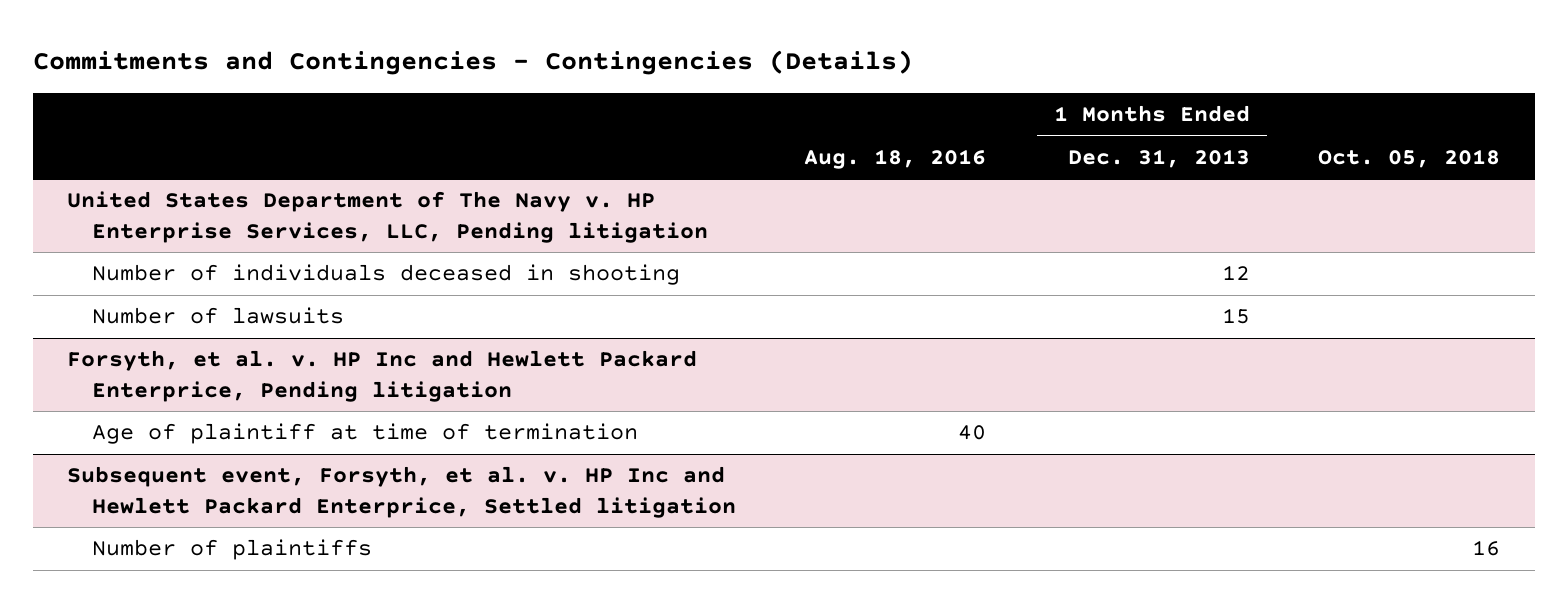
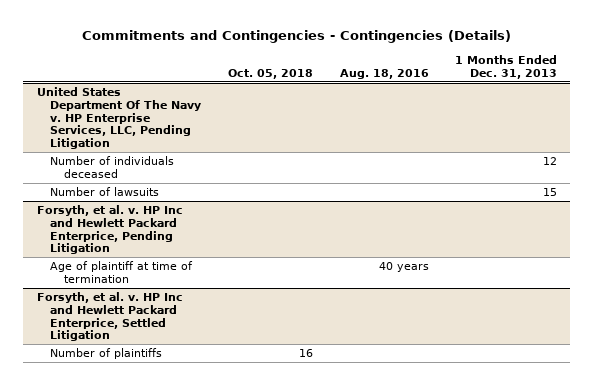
- | Aug. 18, 2016 | 1 Months Ended Dec. 31, 2013 | Oct. 05, 2018
+ | Oct. 05, 2018 | Aug. 18, 2016 | 1 Months Ended Dec. 31, 2013
- United States Department of The Navy v. HP Enterprise Services, LLC, Pending litigation
- Number of individuals deceased in shooting | | 12 |
+ United States Department Of The Navy v. HP Enterprise Services, LLC, Pending Litigation
+ Number of individuals deceased | | | 12
- Forsyth, et al. v. HP Inc and Hewlett Packard Enterprice, Pending litigation
- Age of plaintiff at time of termination | 40 | |
- Subsequent event, Forsyth, et al. v. HP Inc and Hewlett Packard Enterprice, Settled litigation
+ Forsyth, et al. v. HP Inc and Hewlett Packard Enterprice, Pending Litigation
+ Age of plaintiff at time of termination | | 40 years |
+ Forsyth, et al. v. HP Inc and Hewlett Packard Enterprice, Settled Litigation

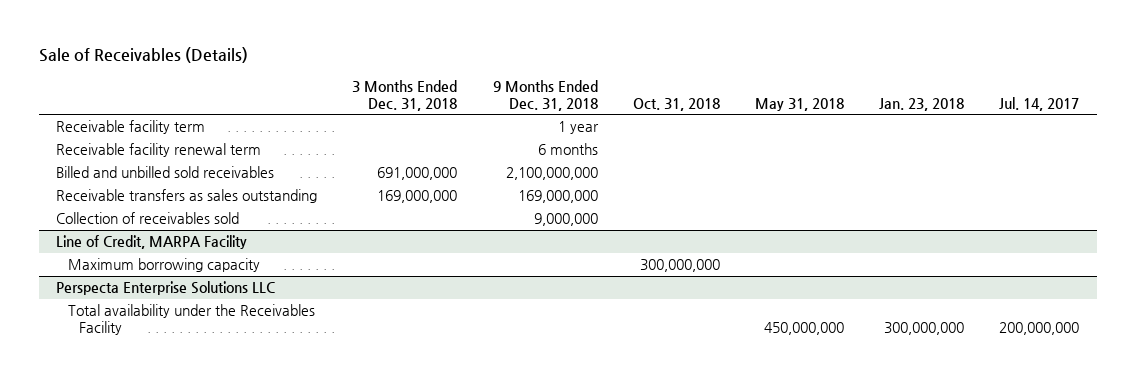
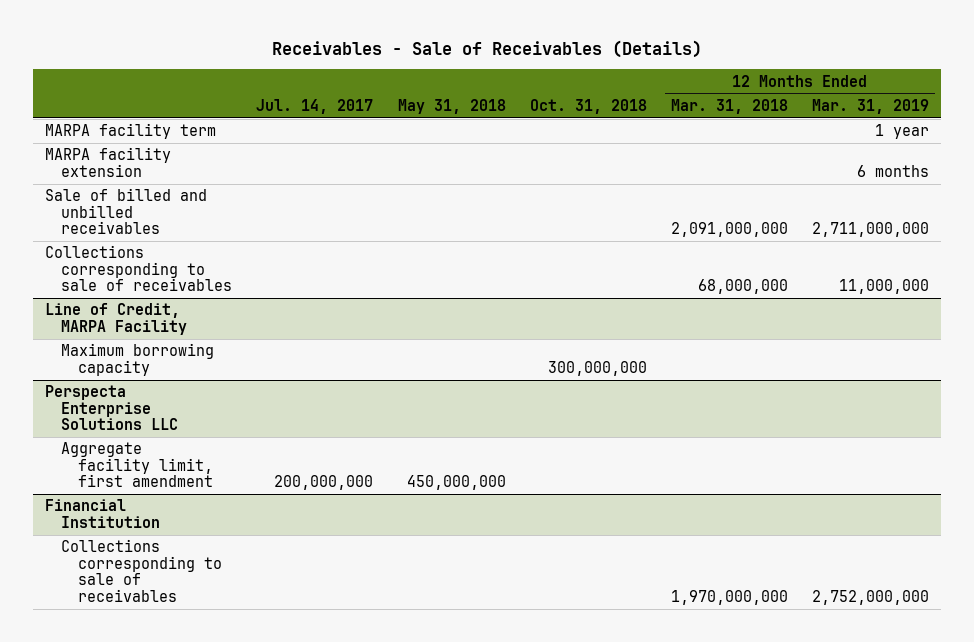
- Sale of Receivables (Details)
+ Receivables - Sale of Receivables (Details)
- | 3 Months Ended Dec. 31, 2018 | 9 Months Ended Dec. 31, 2018 | Oct. 31, 2018 | May 31, 2018 | Jan. 23, 2018 | Jul. 14, 2017
+ | Jul. 14, 2017 | May 31, 2018 | Oct. 31, 2018 | 12 Months Ended Mar. 31, 2018 | 12 Months Ended Mar. 31, 2019
- Receivable facility term | | 1 year | | | |
- Receivable facility renewal term | | 6 months | | | |
- Billed and unbilled sold receivables | 691,000,000 | 2,100,000,000 | | | |
- Receivable transfers as sales outstanding | 169,000,000 | 169,000,000 | | | |
- Collection of receivables sold | | 9,000,000 | | | |
+ MARPA facility term | | | | | 1 year
+ MARPA facility extension | | | | | 6 months
+ Sale of billed and unbilled receivables | | | | 2,091,000,000 | 2,711,000,000
+ Collections corresponding to sale of receivables | | | | 68,000,000 | 11,000,000
@ Perspecta Enterprise Solutions LLC
- Total availability under the Receivables Facility | | | | 450,000,000 | 300,000,000 | 200,000,000
+ Aggregate facility limit, first amendment | 200,000,000 | 450,000,000 | | |
+ Financial Institution
+ Collections corresponding to sale of receivables | | | | 1,970,000,000 | 2,752,000,000

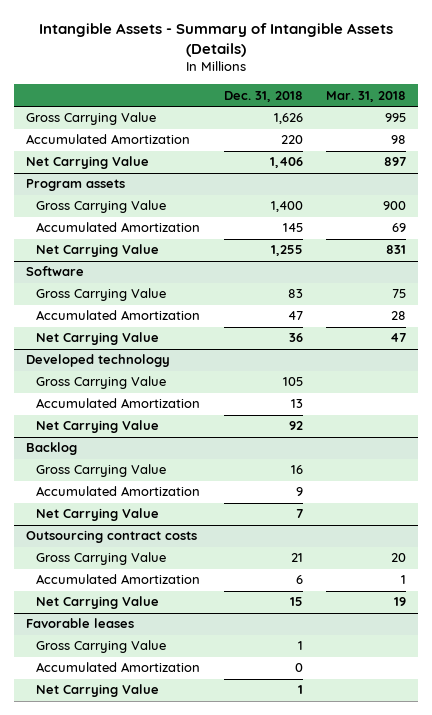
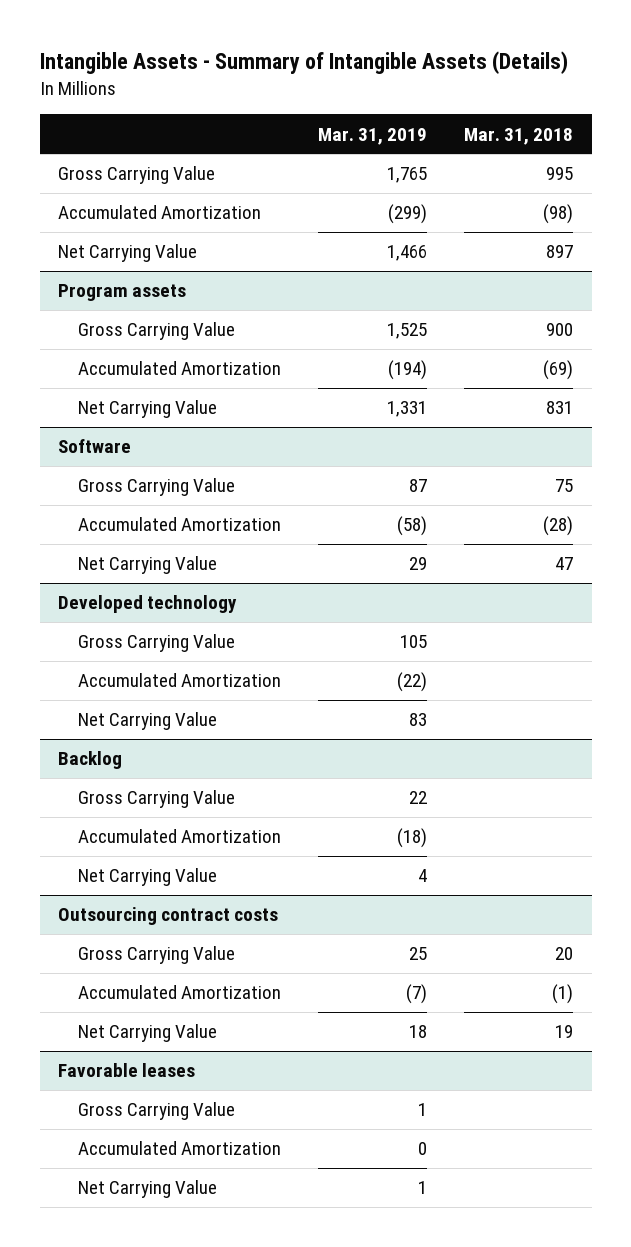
- | Dec. 31, 2018 | Mar. 31, 2018
+ | Mar. 31, 2019 | Mar. 31, 2018
- Accumulated Amortization | 220 | 98
+ Accumulated Amortization | (299) | (98)
@ Program assets
- Accumulated Amortization | 145 | 69
+ Accumulated Amortization | (194) | (69)
@ Software
- Accumulated Amortization | 47 | 28
+ Accumulated Amortization | (58) | (28)
@ Outsourcing contract costs
- Accumulated Amortization | 6 | 1
+ Accumulated Amortization | (7) | (1)

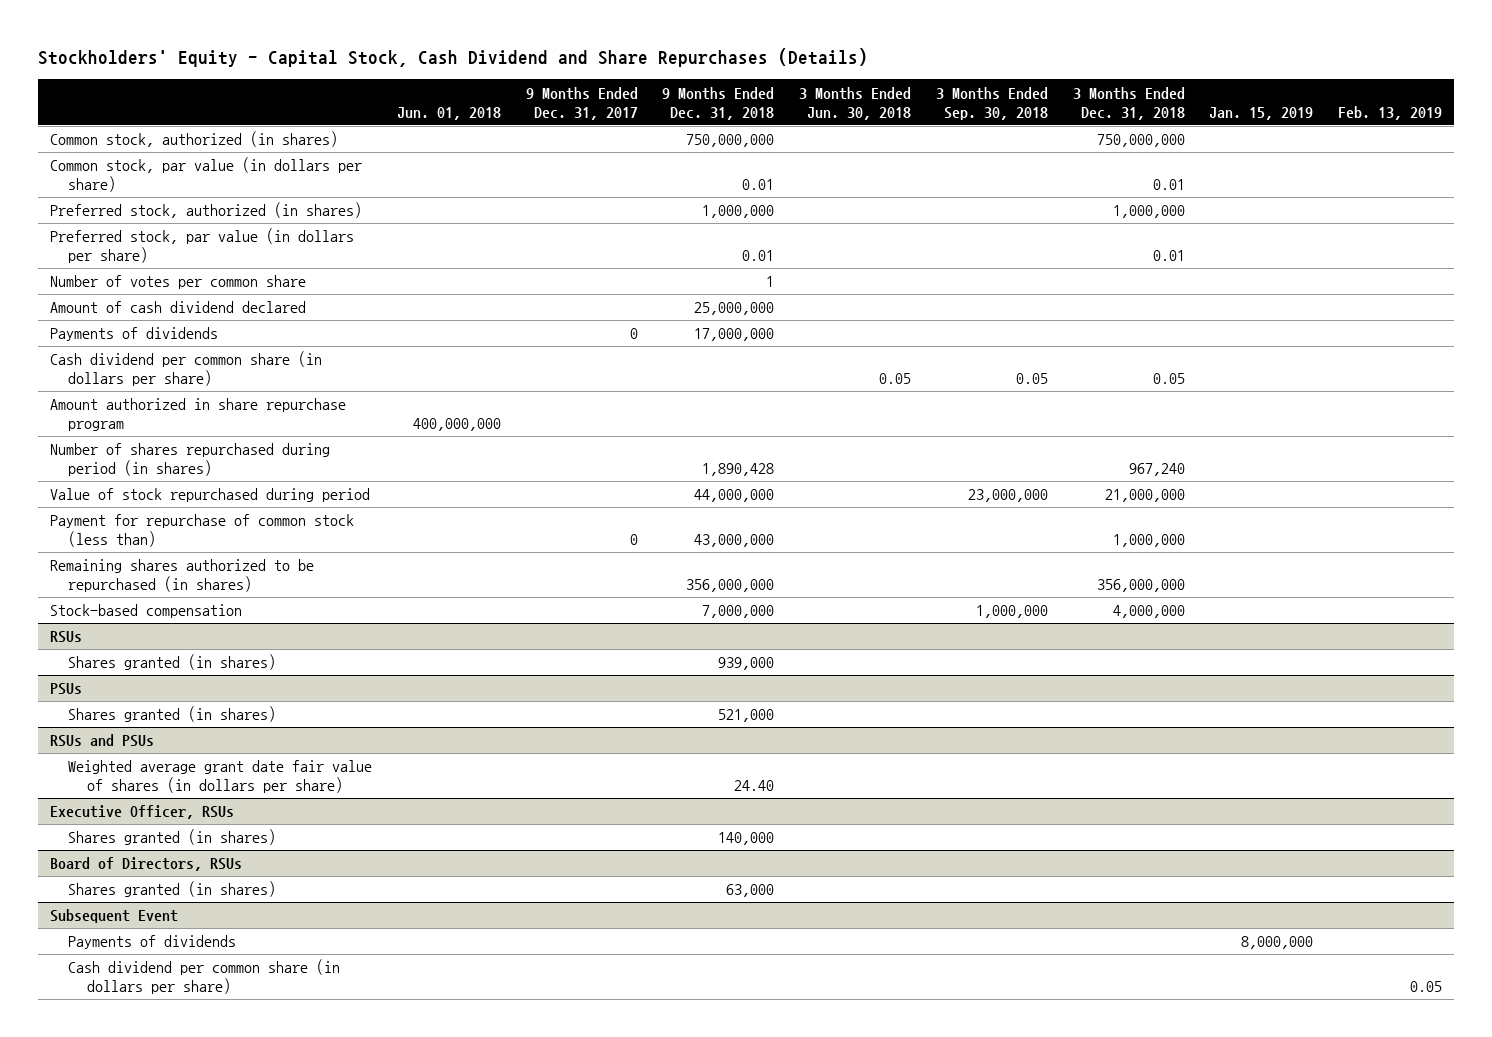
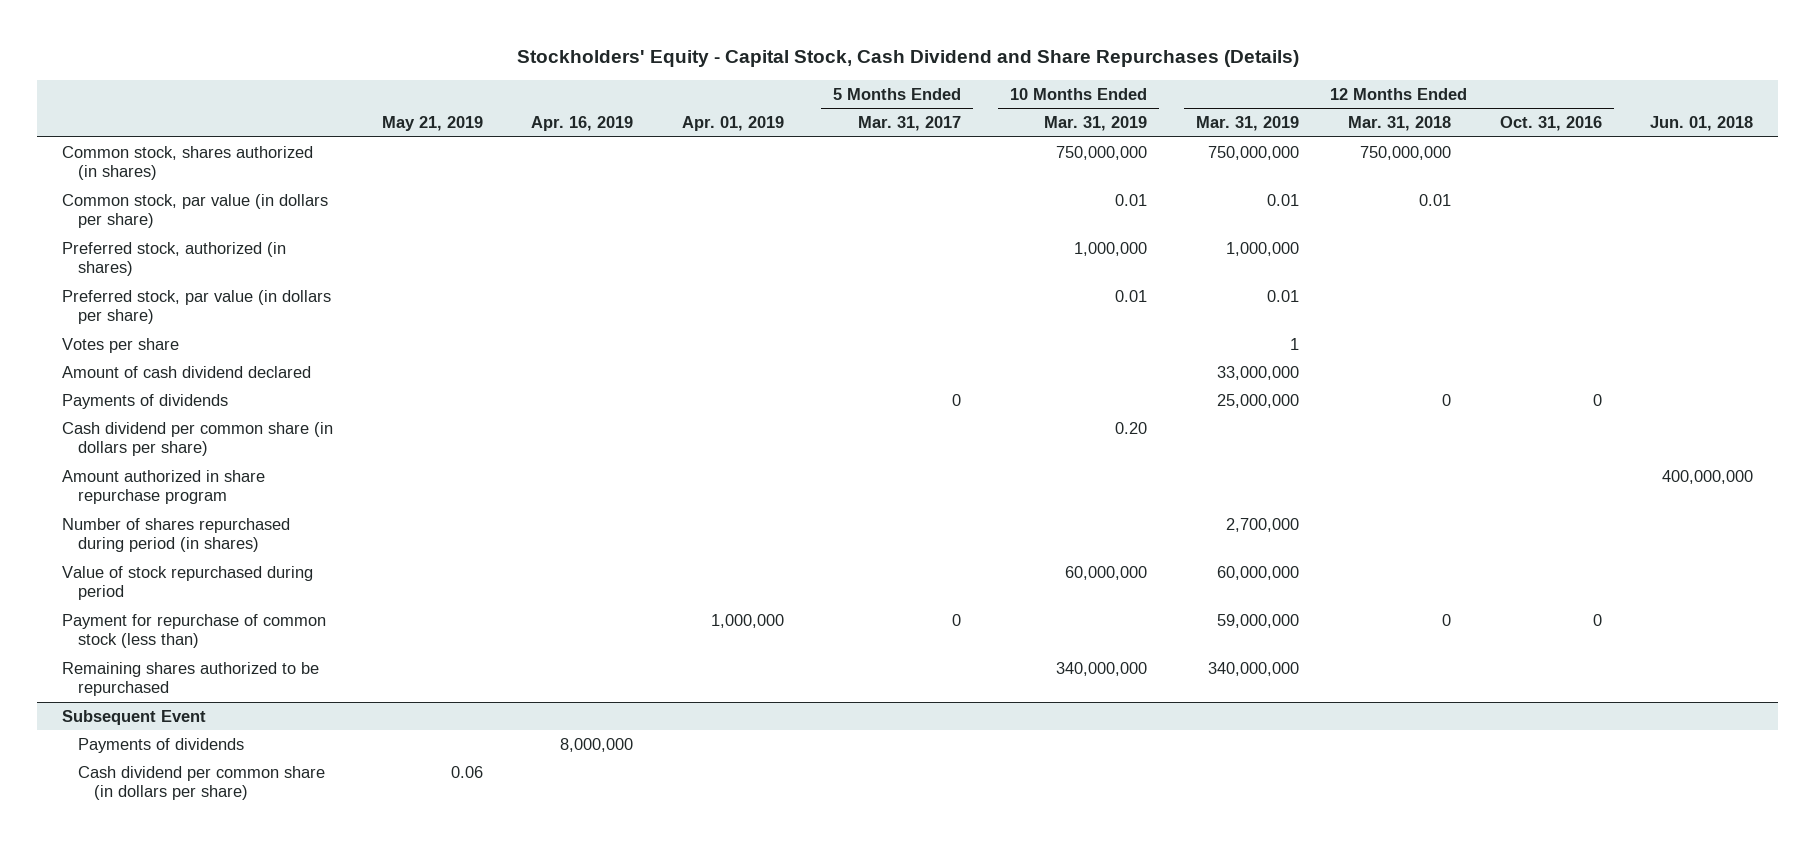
- | Jun. 01, 2018 | 9 Months Ended Dec. 31, 2017 | 9 Months Ended Dec. 31, 2018 | 3 Months Ended Jun. 30, 2018 | 3 Months Ended Sep. 30, 2018 | 3 Months Ended Dec. 31, 2018 | Jan. 15, 2019 | Feb. 13, 2019
+ | May 21, 2019 | Apr. 16, 2019 | Apr. 01, 2019 | 5 Months Ended Mar. 31, 2017 | 10 Months Ended Mar. 31, 2019 | 12 Months Ended Mar. 31, 2019 | 12 Months Ended Mar. 31, 2018 | 12 Months Ended Oct. 31, 2016 | Jun. 01, 2018
- Common stock, authorized (in shares) | | | 750,000,000 | | | 750,000,000 | |
+ Common stock, shares authorized (in shares) | | | | | 750,000,000 | 750,000,000 | 750,000,000 | |
- Number of votes per common share | | | 1 | | | | |
+ Votes per share | | | | | | 1 | | |
- Remaining shares authorized to be repurchased (in shares) | | | 356,000,000 | | | 356,000,000 | |
- Stock-based compensation | | | 7,000,000 | | 1,000,000 | 4,000,000 | |
- RSUs
- Shares granted (in shares) | | | 939,000 | | | | |
- PSUs
- Shares granted (in shares) | | | 521,000 | | | | |
- RSUs and PSUs
- Weighted average grant date fair value of shares (in dollars per share) | | | 24.40 | | | | |
- Executive Officer, RSUs
- Shares granted (in shares) | | | 140,000 | | | | |
- Board of Directors, RSUs
- Shares granted (in shares) | | | 63,000 | | | | |
+ Remaining shares authorized to be repurchased | | | | | 340,000,000 | 340,000,000 | | |

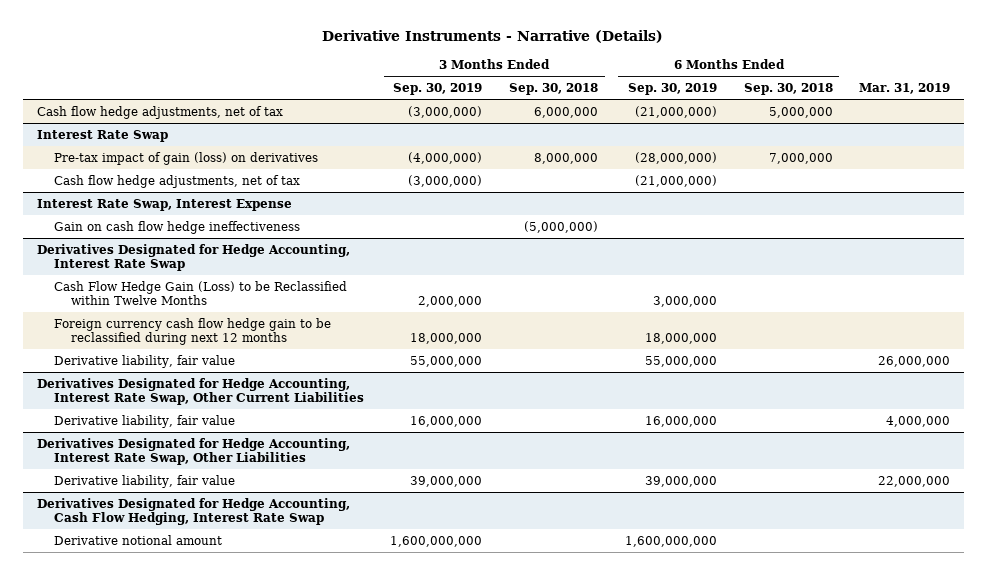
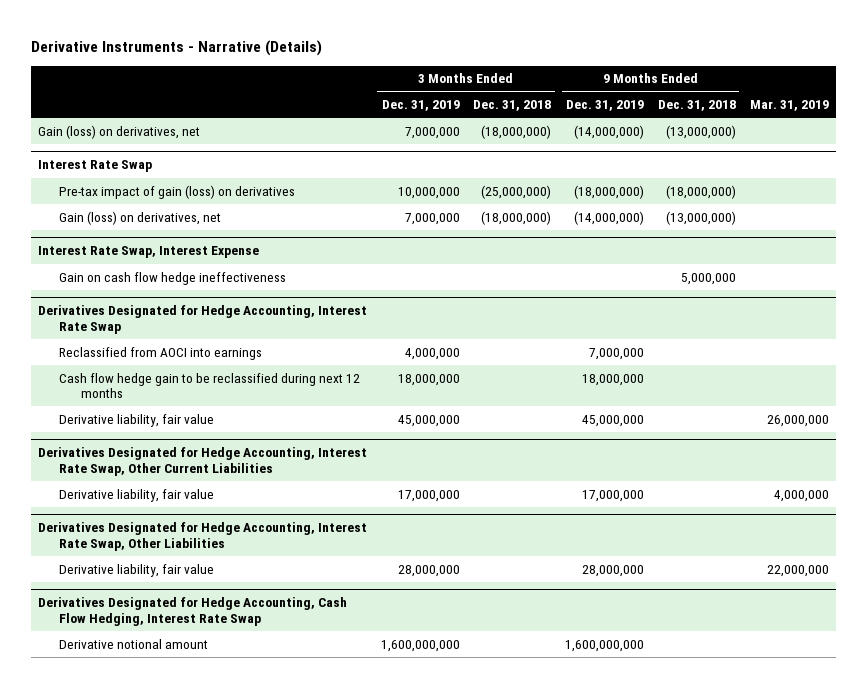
- | 3 Months Ended Sep. 30, 2019 | 3 Months Ended Sep. 30, 2018 | 6 Months Ended Sep. 30, 2019 | 6 Months Ended Sep. 30, 2018 | Mar. 31, 2019
+ | 3 Months Ended Dec. 31, 2019 | 3 Months Ended Dec. 31, 2018 | 9 Months Ended Dec. 31, 2019 | 9 Months Ended Dec. 31, 2018 | Mar. 31, 2019
- Cash flow hedge adjustments, net of tax | (3,000,000) | 6,000,000 | (21,000,000) | 5,000,000 |
+ Gain (loss) on derivatives, net | 7,000,000 | (18,000,000) | (14,000,000) | (13,000,000) |
@ Interest Rate Swap
- Cash flow hedge adjustments, net of tax | (3,000,000) | | (21,000,000) | |
+ Gain (loss) on derivatives, net | 7,000,000 | (18,000,000) | (14,000,000) | (13,000,000) |
@ Derivatives Designated for Hedge Accounting, Interest Rate Swap
- Cash Flow Hedge Gain (Loss) to be Reclassified within Twelve Months | 2,000,000 | | 3,000,000 | |
- Foreign currency cash flow hedge gain to be reclassified during next 12 months | 18,000,000 | | 18,000,000 | |
+ Reclassified from AOCI into earnings | 4,000,000 | | 7,000,000 | |
+ Cash flow hedge gain to be reclassified during next 12 months | 18,000,000 | | 18,000,000 | |

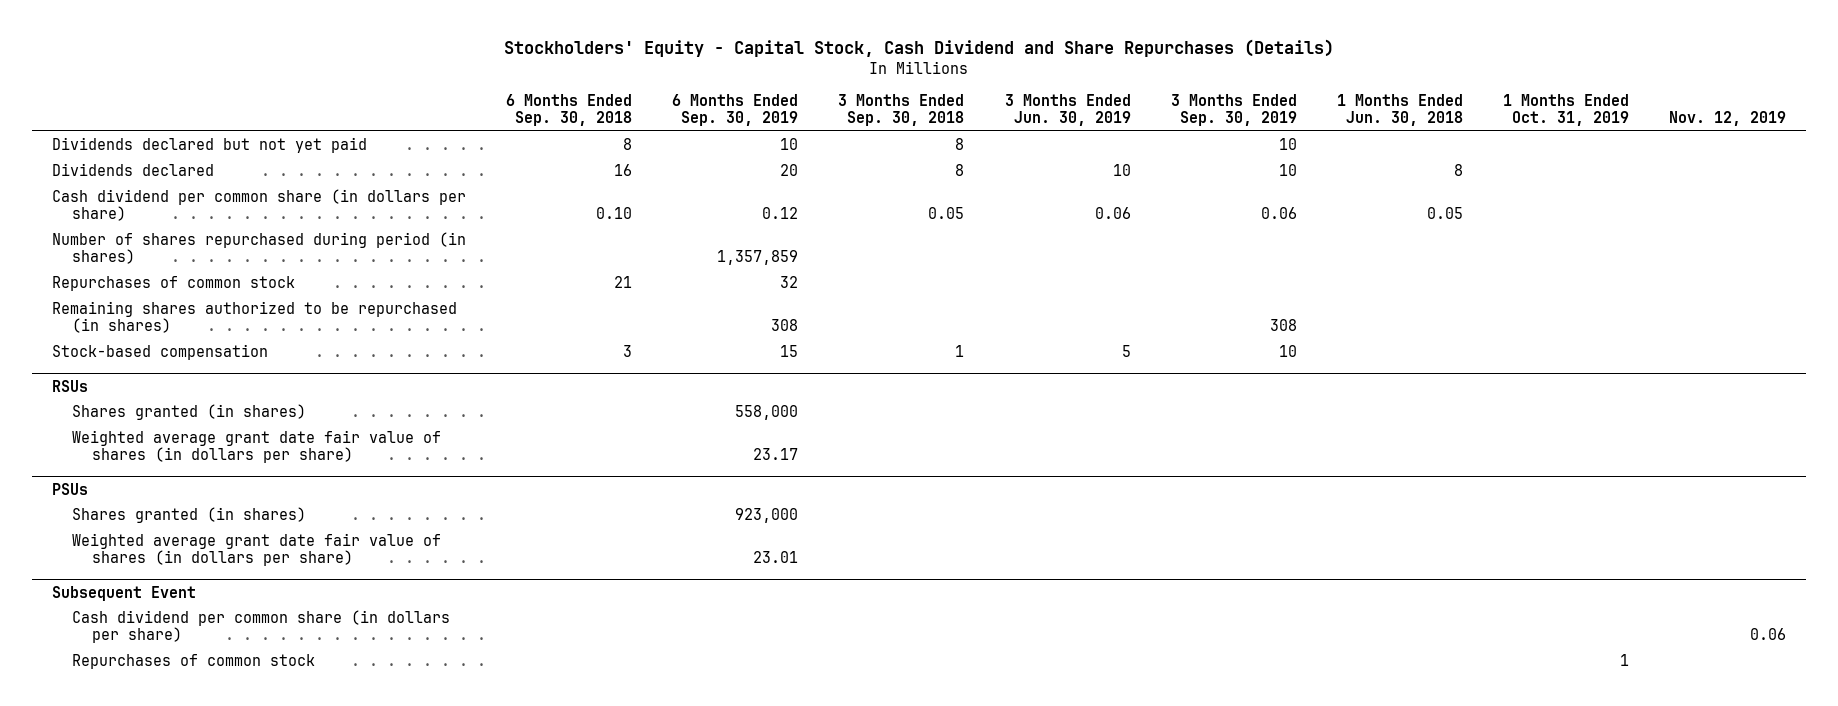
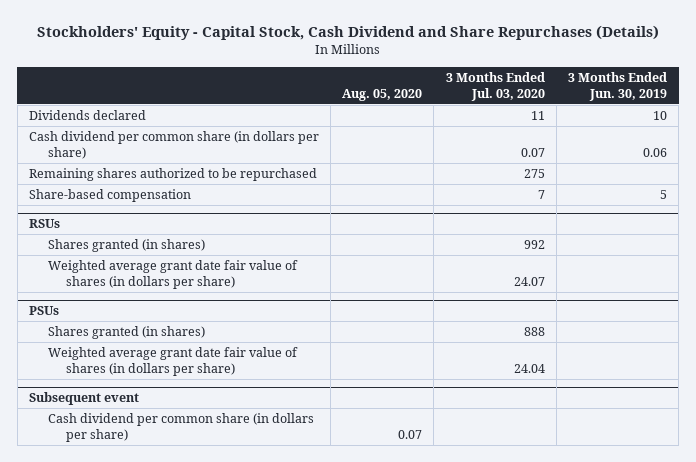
- | 6 Months Ended Sep. 30, 2018 | 6 Months Ended Sep. 30, 2019 | 3 Months Ended Sep. 30, 2018 | 3 Months Ended Jun. 30, 2019 | 3 Months Ended Sep. 30, 2019 | 1 Months Ended Jun. 30, 2018 | 1 Months Ended Oct. 31, 2019 | Nov. 12, 2019
+ | Aug. 05, 2020 | 3 Months Ended Jul. 03, 2020 | 3 Months Ended Jun. 30, 2019
- Dividends declared but not yet paid | 8 | 10 | 8 | | 10 | | |
- Number of shares repurchased during period (in shares) | | 1,357,859 | | | | | |
- Repurchases of common stock | 21 | 32 | | | | | |
- Remaining shares authorized to be repurchased (in shares) | | 308 | | | 308 | | |
- Stock-based compensation | 3 | 15 | 1 | 5 | 10 | | |
+ Remaining shares authorized to be repurchased | | 275 |
+ Share-based compensation | | 7 | 5
- Subsequent Event
+ Subsequent event
- Repurchases of common stock | | | | | | | 1 |

